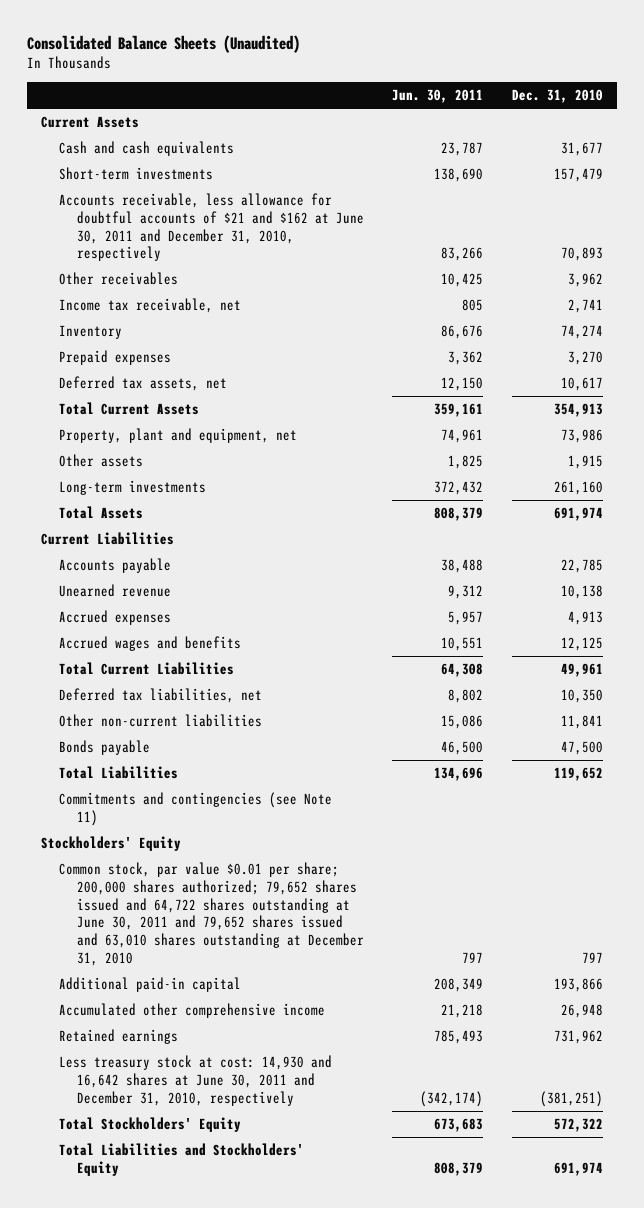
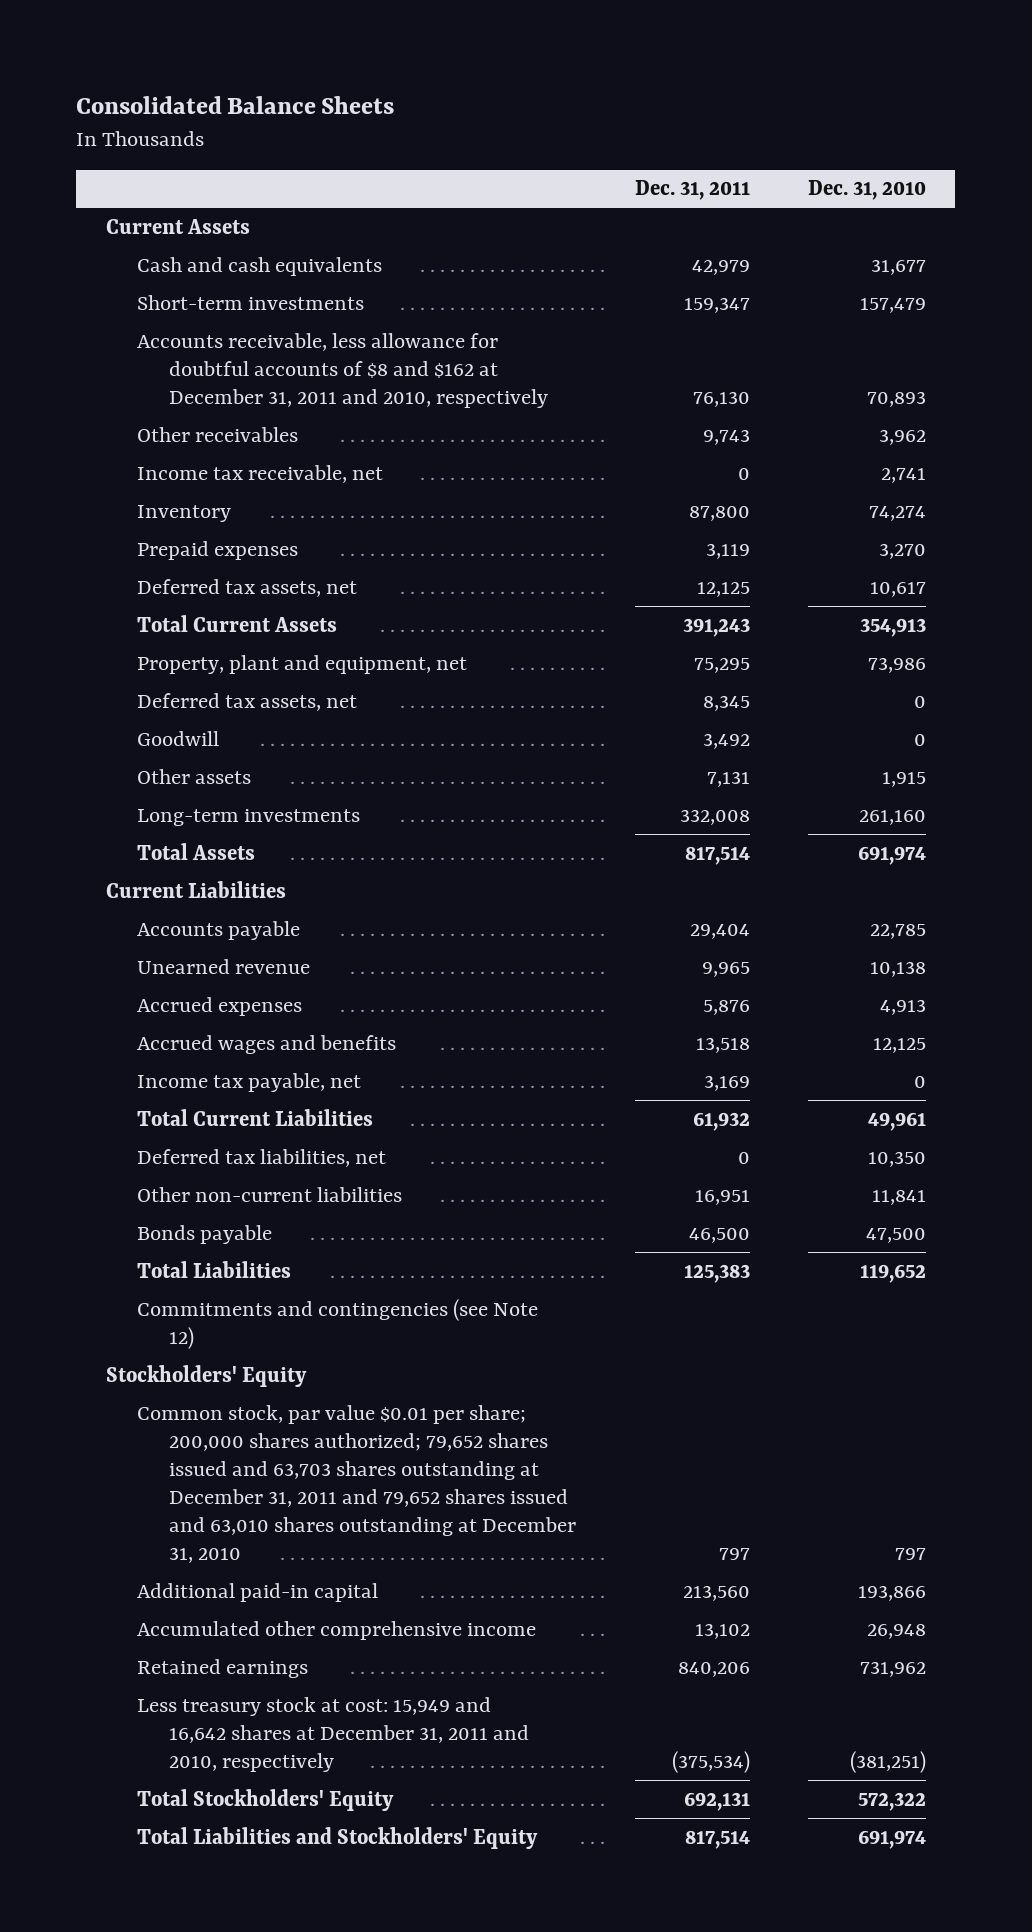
- Consolidated Balance Sheets (Unaudited)
+ Consolidated Balance Sheets
- | Jun. 30, 2011 | Dec. 31, 2010
+ | Dec. 31, 2011 | Dec. 31, 2010
- Accounts receivable, less allowance for doubtful accounts of $21 and $162 at June 30, 2011 and December 31, 2010, respectively | 83,266 | 70,893
+ Accounts receivable, less allowance for doubtful accounts of $8 and $162 at December 31, 2011 and 2010, respectively | 76,130 | 70,893
+ Deferred tax assets, net | 8,345 | 0
+ Goodwill | 3,492 | 0
+ Income tax payable, net | 3,169 | 0
- Commitments and contingencies (see Note 11)
+ Commitments and contingencies (see Note 12)
- Common stock, par value $0.01 per share; 200,000 shares authorized; 79,652 shares issued and 64,722 shares outstanding at June 30, 2011 and 79,652 shares issued and 63,010 shares outstanding at December 31, 2010 | 797 | 797
+ Common stock, par value $0.01 per share; 200,000 shares authorized; 79,652 shares issued and 63,703 shares outstanding at December 31, 2011 and 79,652 shares issued and 63,010 shares outstanding at December 31, 2010 | 797 | 797
- Less treasury stock at cost: 14,930 and 16,642 shares at June 30, 2011 and December 31, 2010, respectively | (342,174) | (381,251)
+ Less treasury stock at cost: 15,949 and 16,642 shares at December 31, 2011 and 2010, respectively | (375,534) | (381,251)

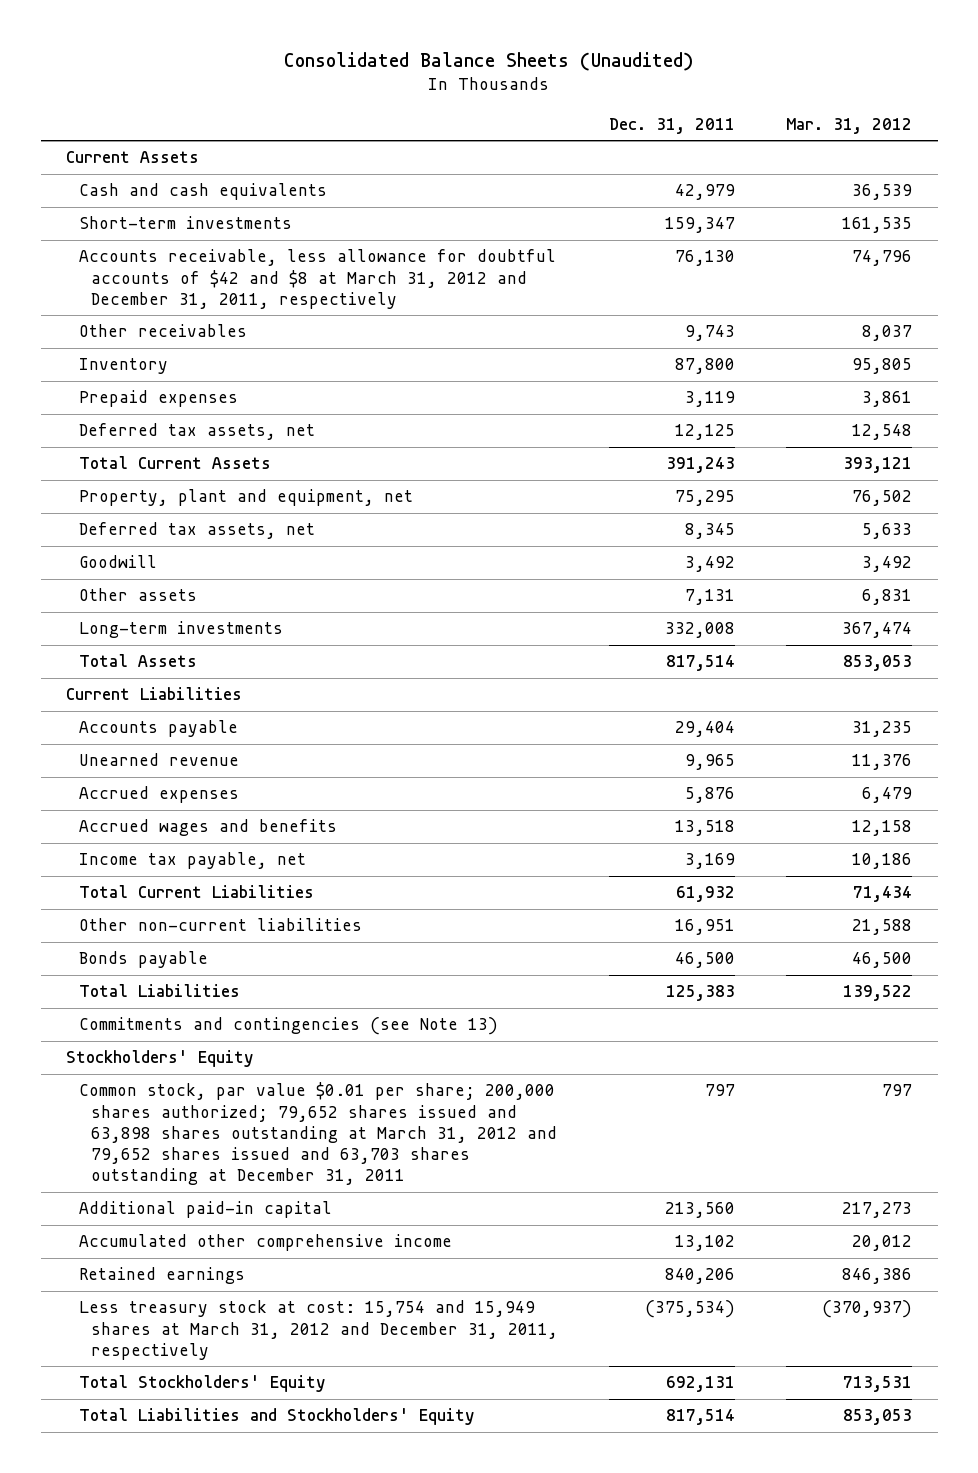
- Consolidated Balance Sheets
+ Consolidated Balance Sheets (Unaudited)
- | Dec. 31, 2011 | Dec. 31, 2010
+ | Dec. 31, 2011 | Mar. 31, 2012
- Accounts receivable, less allowance for doubtful accounts of $8 and $162 at December 31, 2011 and 2010, respectively | 76,130 | 70,893
+ Accounts receivable, less allowance for doubtful accounts of $42 and $8 at March 31, 2012 and December 31, 2011, respectively | 76,130 | 74,796
- Income tax receivable, net | 0 | 2,741
- Deferred tax liabilities, net | 0 | 10,350
- Commitments and contingencies (see Note 12)
+ Commitments and contingencies (see Note 13)
- Common stock, par value $0.01 per share; 200,000 shares authorized; 79,652 shares issued and 63,703 shares outstanding at December 31, 2011 and 79,652 shares issued and 63,010 shares outstanding at December 31, 2010 | 797 | 797
+ Common stock, par value $0.01 per share; 200,000 shares authorized; 79,652 shares issued and 63,898 shares outstanding at March 31, 2012 and 79,652 shares issued and 63,703 shares outstanding at December 31, 2011 | 797 | 797
- Less treasury stock at cost: 15,949 and 16,642 shares at December 31, 2011 and 2010, respectively | (375,534) | (381,251)
+ Less treasury stock at cost: 15,754 and 15,949 shares at March 31, 2012 and December 31, 2011, respectively | (375,534) | (370,937)

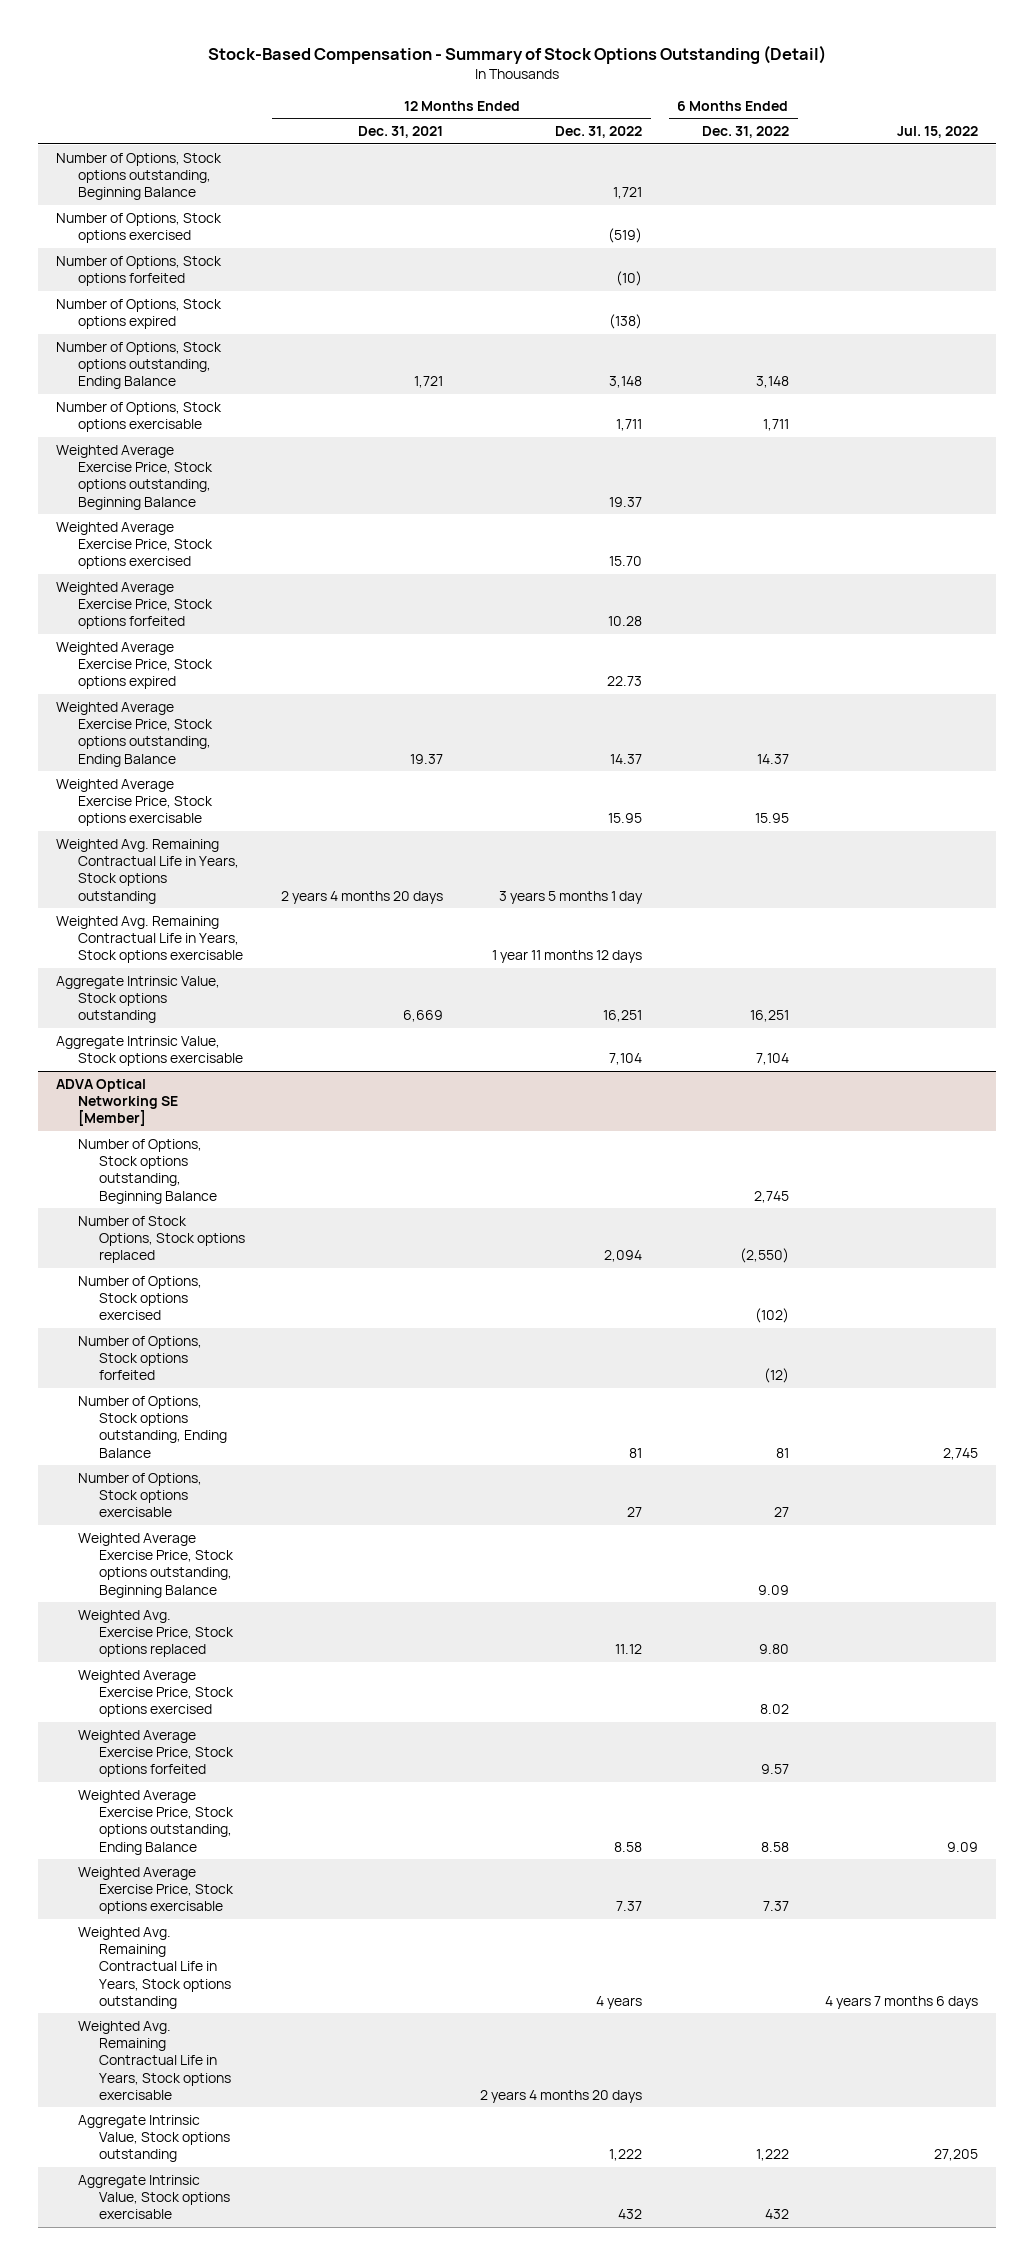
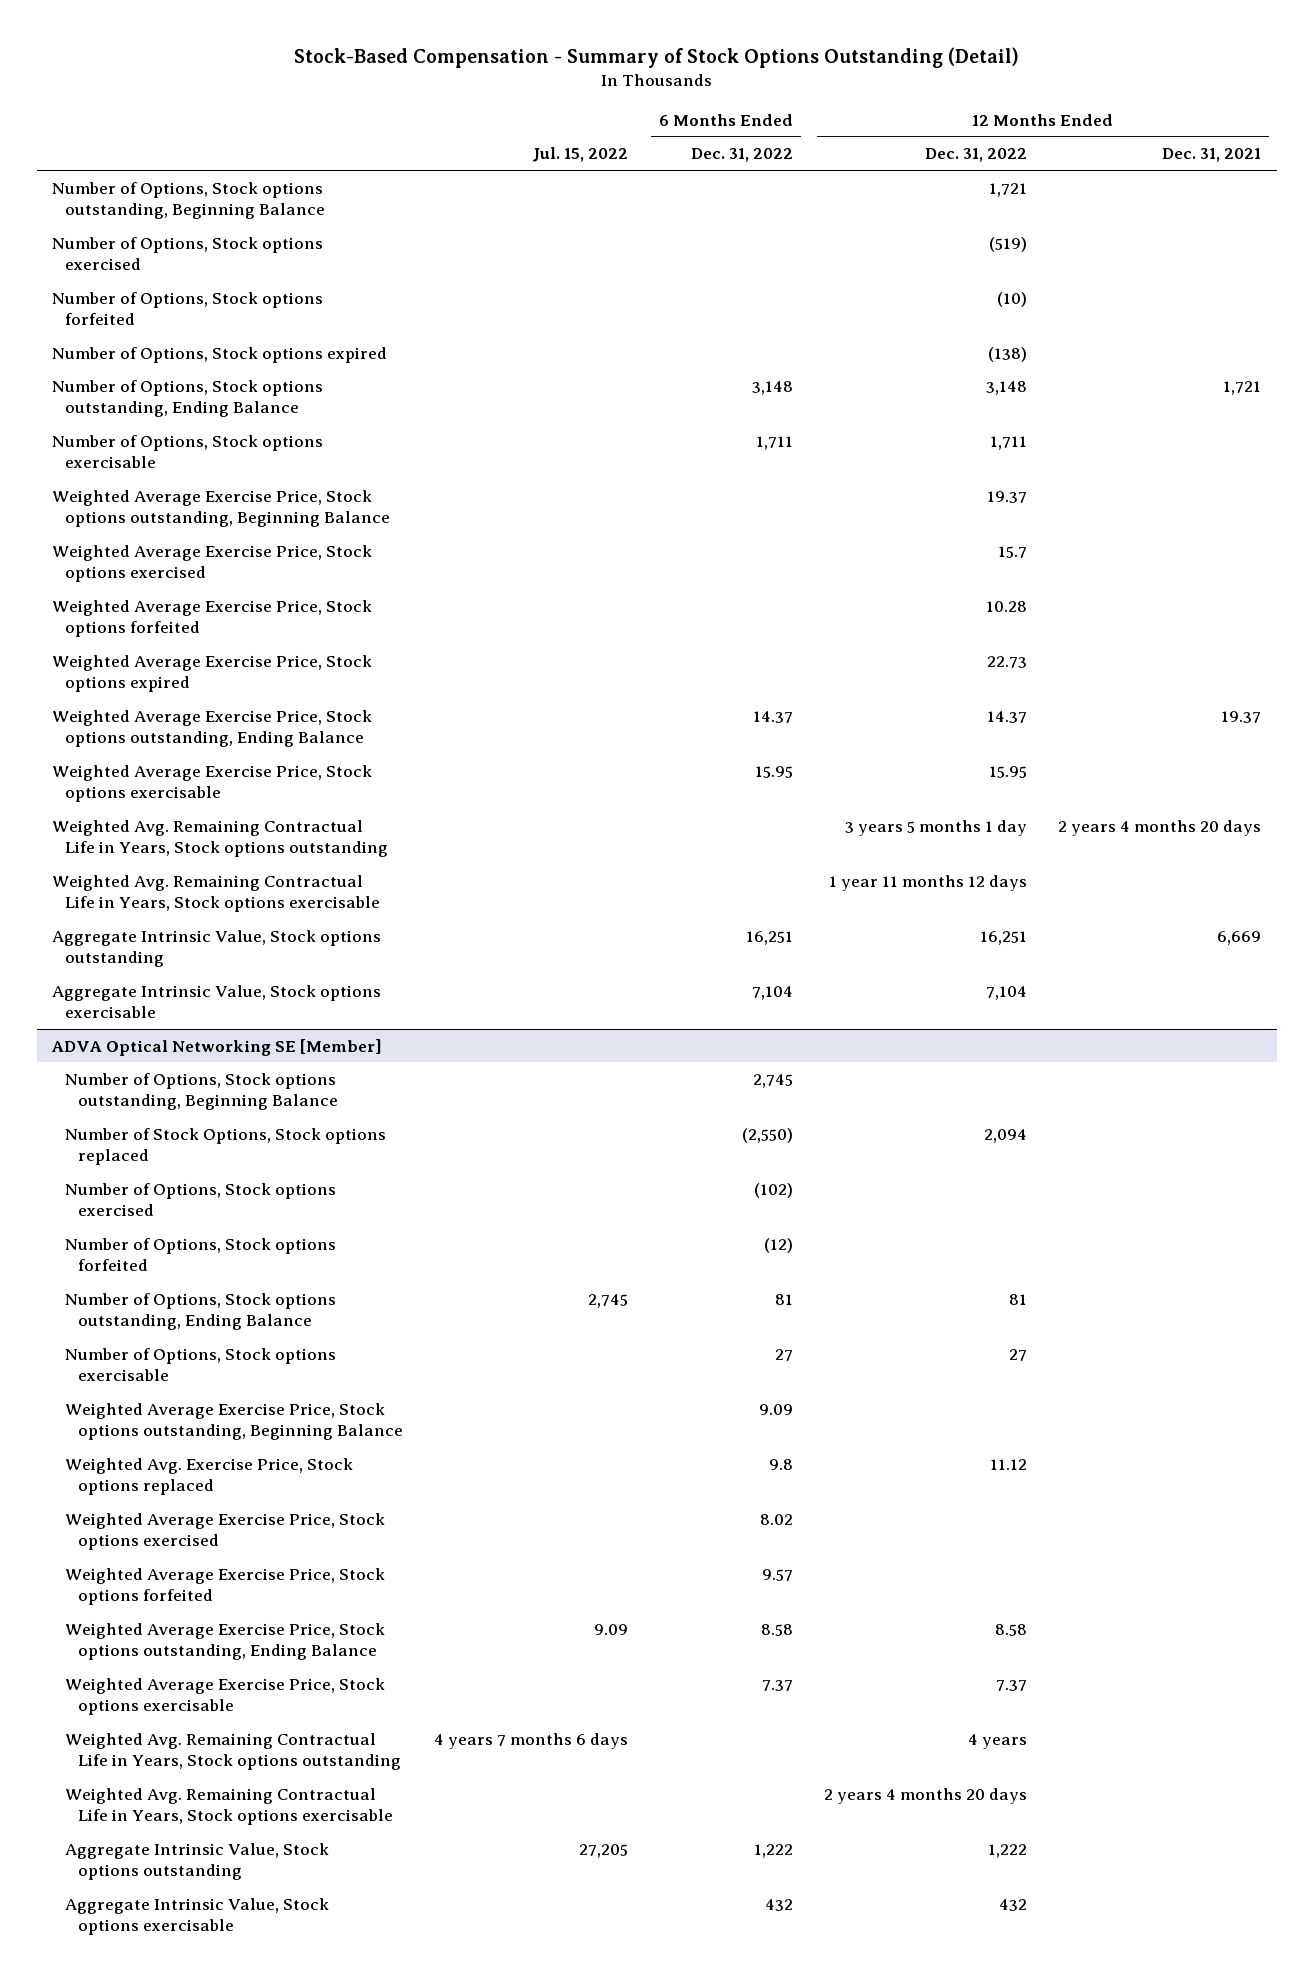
- | 12 Months Ended Dec. 31, 2021 | 12 Months Ended Dec. 31, 2022 | 6 Months Ended Dec. 31, 2022 | Jul. 15, 2022
+ | Jul. 15, 2022 | 6 Months Ended Dec. 31, 2022 | 12 Months Ended Dec. 31, 2022 | 12 Months Ended Dec. 31, 2021
- Weighted Average Exercise Price, Stock options exercised | | 15.70 | |
+ Weighted Average Exercise Price, Stock options exercised | | | 15.7 |
@ ADVA Optical Networking SE [Member]
- Weighted Avg. Exercise Price, Stock options replaced | | 11.12 | 9.80 |
+ Weighted Avg. Exercise Price, Stock options replaced | | 9.8 | 11.12 |

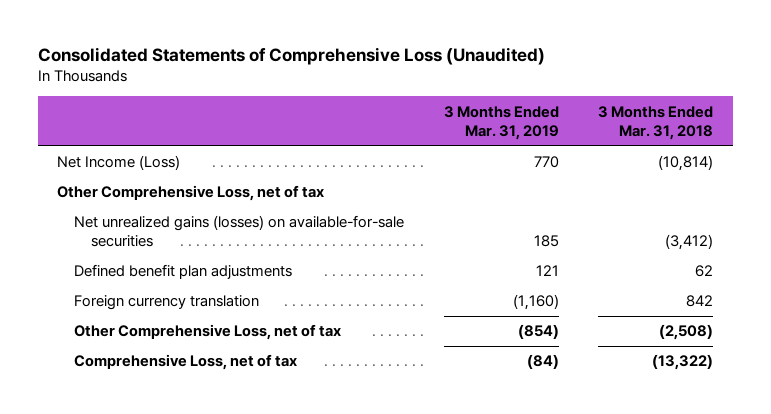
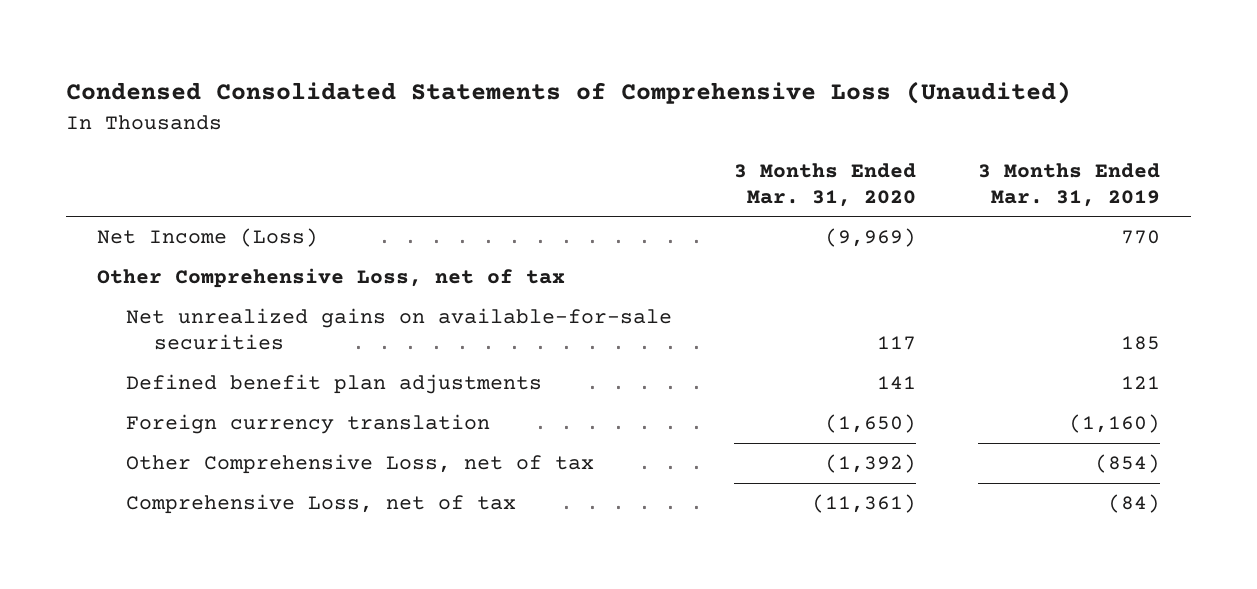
- Consolidated Statements of Comprehensive Loss (Unaudited)
+ Condensed Consolidated Statements of Comprehensive Loss (Unaudited)
- | 3 Months Ended Mar. 31, 2019 | 3 Months Ended Mar. 31, 2018
+ | 3 Months Ended Mar. 31, 2020 | 3 Months Ended Mar. 31, 2019
- Net unrealized gains (losses) on available-for-sale securities | 185 | (3,412)
+ Net unrealized gains on available-for-sale securities | 117 | 185

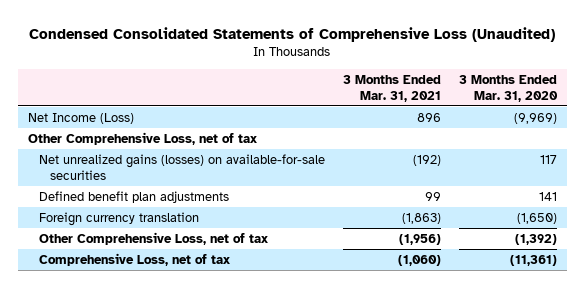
- | 3 Months Ended Mar. 31, 2020 | 3 Months Ended Mar. 31, 2019
+ | 3 Months Ended Mar. 31, 2021 | 3 Months Ended Mar. 31, 2020
- Net unrealized gains on available-for-sale securities | 117 | 185
+ Net unrealized gains (losses) on available-for-sale securities | (192) | 117

